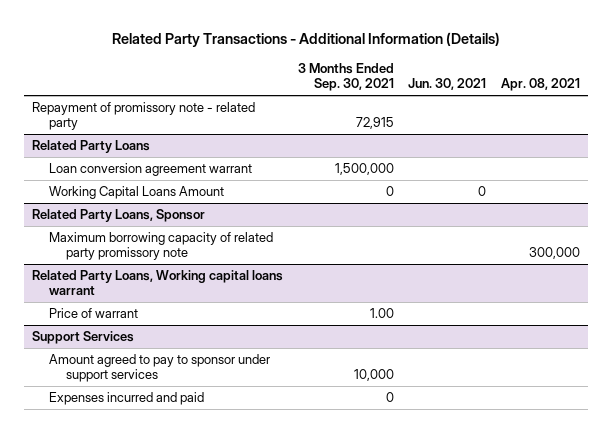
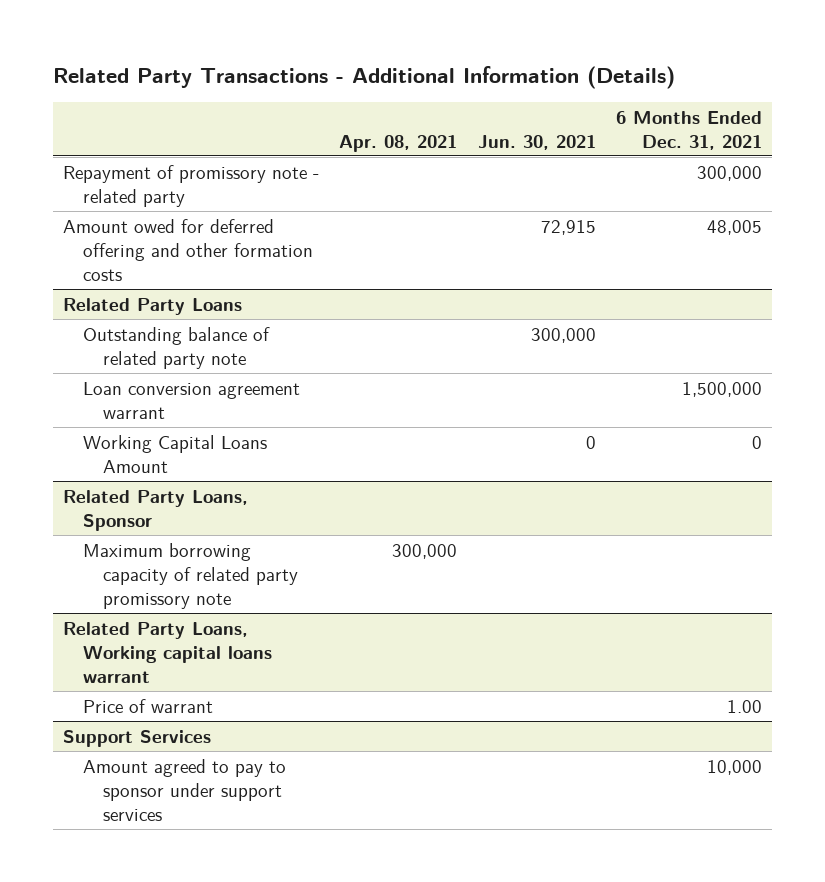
- | 3 Months Ended Sep. 30, 2021 | Jun. 30, 2021 | Apr. 08, 2021
+ | Apr. 08, 2021 | Jun. 30, 2021 | 6 Months Ended Dec. 31, 2021
+ Amount owed for deferred offering and other formation costs | | 72,915 | 48,005
@ Related Party Loans
+ Outstanding balance of related party note | | 300,000 |
@ Support Services
- Expenses incurred and paid | 0 | |

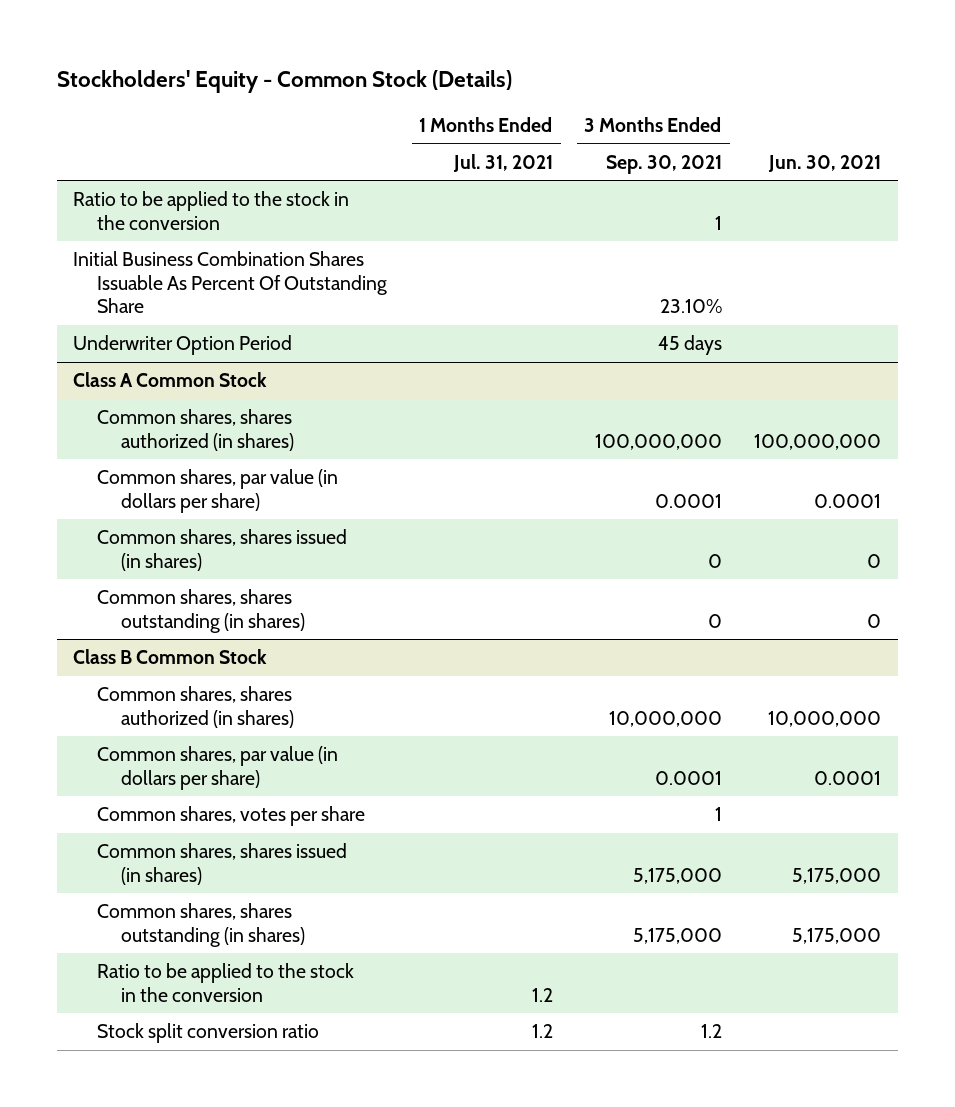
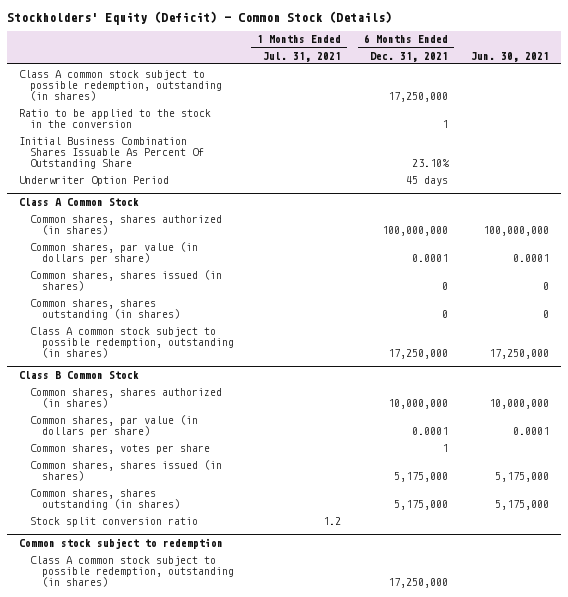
- Stockholders' Equity - Common Stock (Details)
+ Stockholders' Equity (Deficit) - Common Stock (Details)
- | 1 Months Ended Jul. 31, 2021 | 3 Months Ended Sep. 30, 2021 | Jun. 30, 2021
+ | 1 Months Ended Jul. 31, 2021 | 6 Months Ended Dec. 31, 2021 | Jun. 30, 2021
+ Class A common stock subject to possible redemption, outstanding (in shares) | | 17,250,000 |
@ Class A Common Stock
+ Class A common stock subject to possible redemption, outstanding (in shares) | | 17,250,000 | 17,250,000
@ Class B Common Stock
- Ratio to be applied to the stock in the conversion | 1.2 | |
+ Common stock subject to redemption
+ Class A common stock subject to possible redemption, outstanding (in shares) | | 17,250,000 |

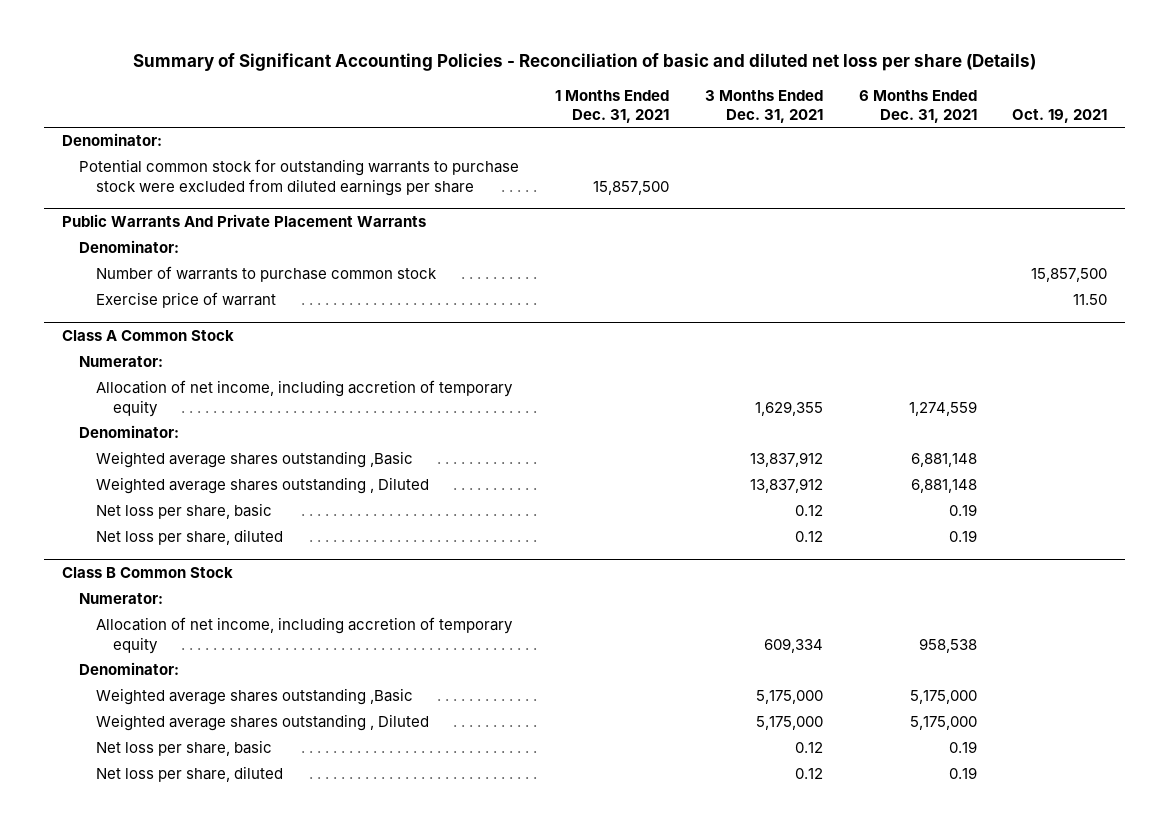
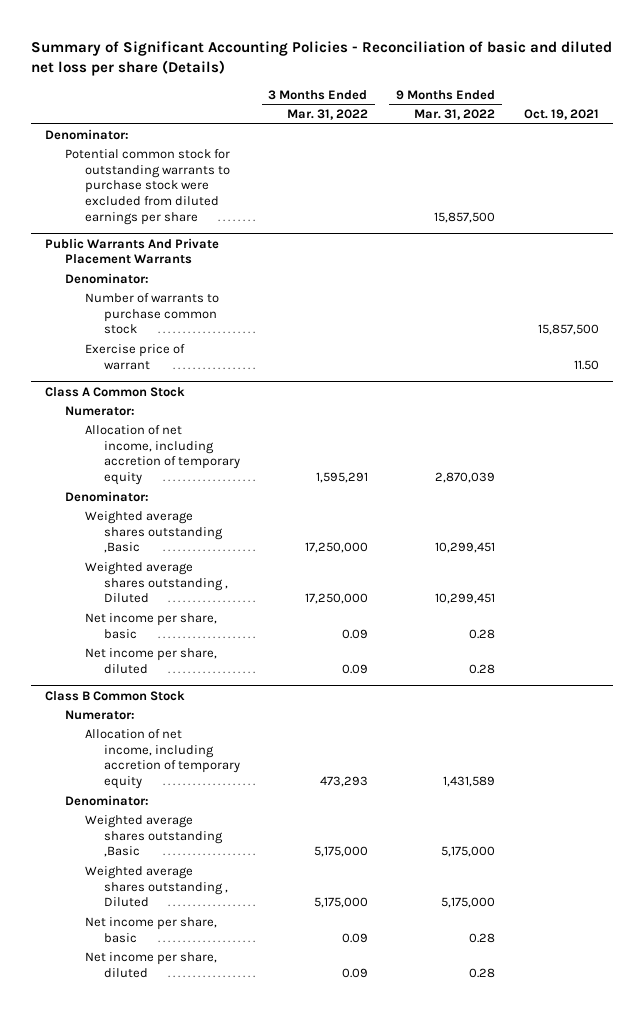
- | 1 Months Ended Dec. 31, 2021 | 3 Months Ended Dec. 31, 2021 | 6 Months Ended Dec. 31, 2021 | Oct. 19, 2021
+ | 3 Months Ended Mar. 31, 2022 | 9 Months Ended Mar. 31, 2022 | Oct. 19, 2021
@ Class A Common Stock
- Net loss per share, basic | | 0.12 | 0.19 |
- Net loss per share, diluted | | 0.12 | 0.19 |
+ Net income per share, basic | 0.09 | 0.28 |
+ Net income per share, diluted | 0.09 | 0.28 |
@ Class B Common Stock
- Net loss per share, basic | | 0.12 | 0.19 |
- Net loss per share, diluted | | 0.12 | 0.19 |
+ Net income per share, basic | 0.09 | 0.28 |
+ Net income per share, diluted | 0.09 | 0.28 |

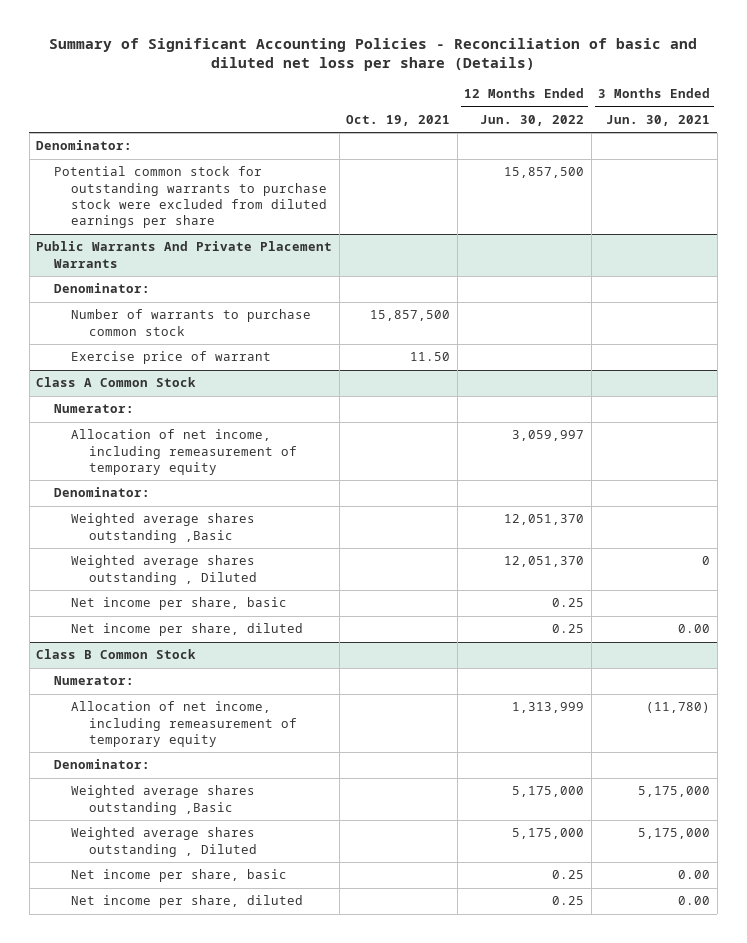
- | 3 Months Ended Mar. 31, 2022 | 9 Months Ended Mar. 31, 2022 | Oct. 19, 2021
+ | Oct. 19, 2021 | 12 Months Ended Jun. 30, 2022 | 3 Months Ended Jun. 30, 2021
@ Class A Common Stock
- Allocation of net income, including accretion of temporary equity | 1,595,291 | 2,870,039 |
+ Allocation of net income, including remeasurement of temporary equity | | 3,059,997 |
@ Class B Common Stock
- Allocation of net income, including accretion of temporary equity | 473,293 | 1,431,589 |
+ Allocation of net income, including remeasurement of temporary equity | | 1,313,999 | (11,780)

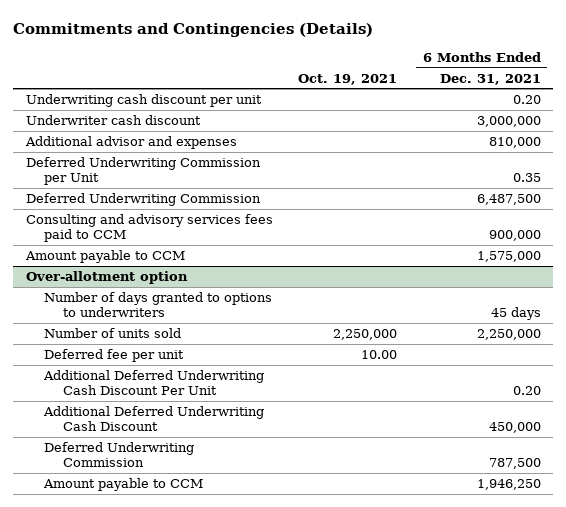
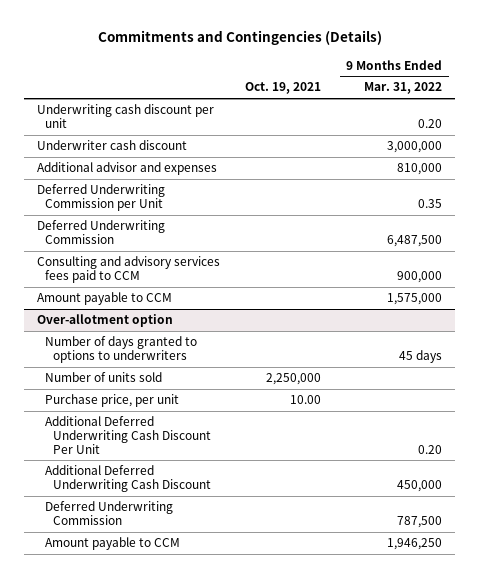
- | Oct. 19, 2021 | 6 Months Ended Dec. 31, 2021
+ | Oct. 19, 2021 | 9 Months Ended Mar. 31, 2022
@ Over-allotment option
- Deferred fee per unit | 10.00 |
+ Purchase price, per unit | 10.00 |

